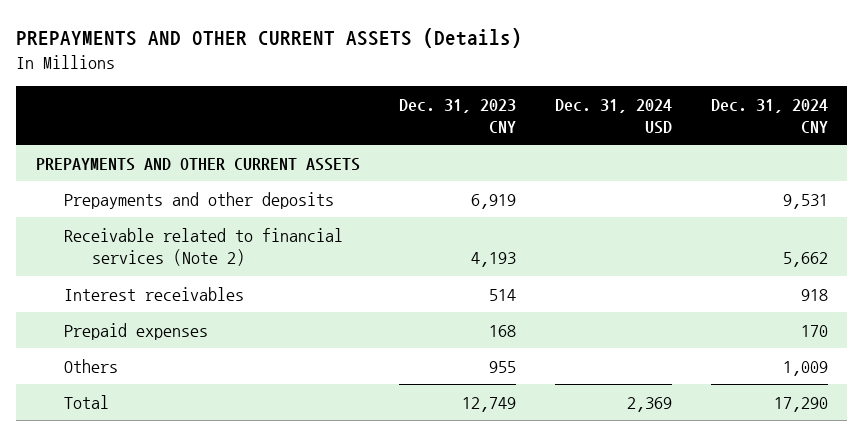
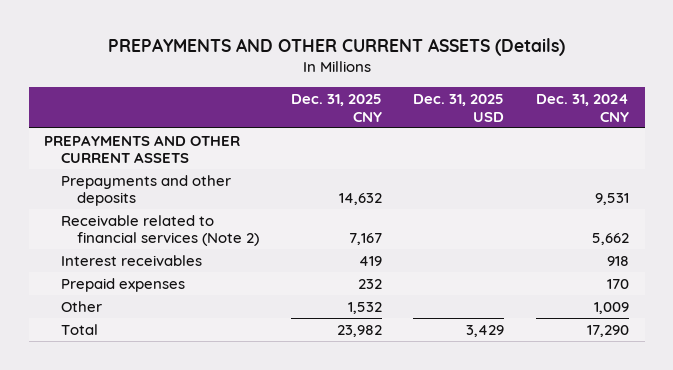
- | Dec. 31, 2023 CNY | Dec. 31, 2024 USD | Dec. 31, 2024 CNY
+ | Dec. 31, 2025 CNY | Dec. 31, 2025 USD | Dec. 31, 2024 CNY
- Others | 955 | | 1,009
+ Other | 1,532 | | 1,009

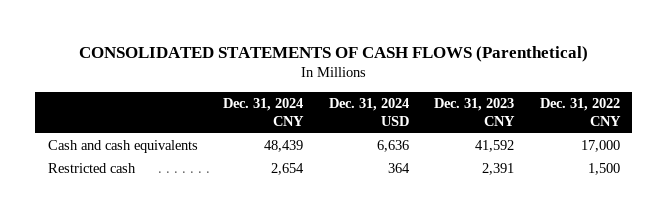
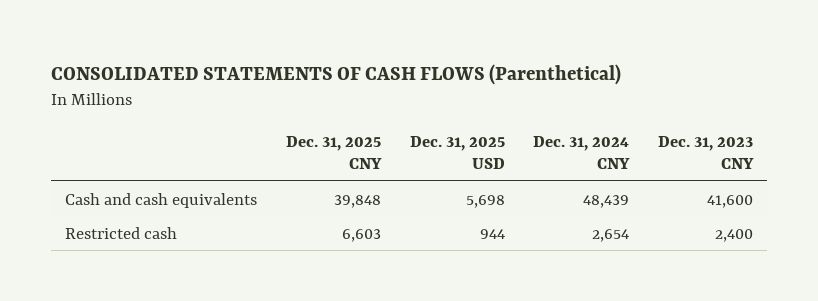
- | Dec. 31, 2024 CNY | Dec. 31, 2024 USD | Dec. 31, 2023 CNY | Dec. 31, 2022 CNY
+ | Dec. 31, 2025 CNY | Dec. 31, 2025 USD | Dec. 31, 2024 CNY | Dec. 31, 2023 CNY
- Cash and cash equivalents | 48,439 | 6,636 | 41,592 | 17,000
- Restricted cash | 2,654 | 364 | 2,391 | 1,500
+ Cash and cash equivalents | 39,848 | 5,698 | 48,439 | 41,600
+ Restricted cash | 6,603 | 944 | 2,654 | 2,400

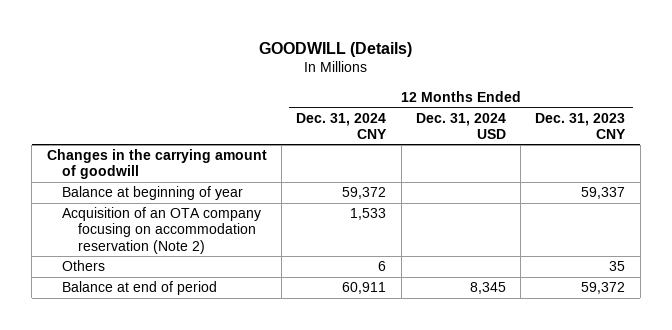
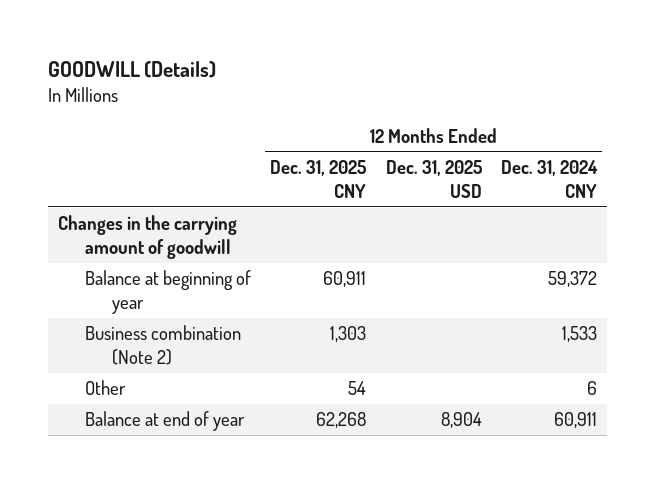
- | 12 Months Ended Dec. 31, 2024 CNY | 12 Months Ended Dec. 31, 2024 USD | 12 Months Ended Dec. 31, 2023 CNY
+ | 12 Months Ended Dec. 31, 2025 CNY | 12 Months Ended Dec. 31, 2025 USD | 12 Months Ended Dec. 31, 2024 CNY
- Acquisition of an OTA company focusing on accommodation reservation (Note 2) | 1,533 | |
- Others | 6 | | 35
- Balance at end of period | 60,911 | 8,345 | 59,372
+ Business combination (Note 2) | 1,303 | | 1,533
+ Other | 54 | | 6
+ Balance at end of year | 62,268 | 8,904 | 60,911

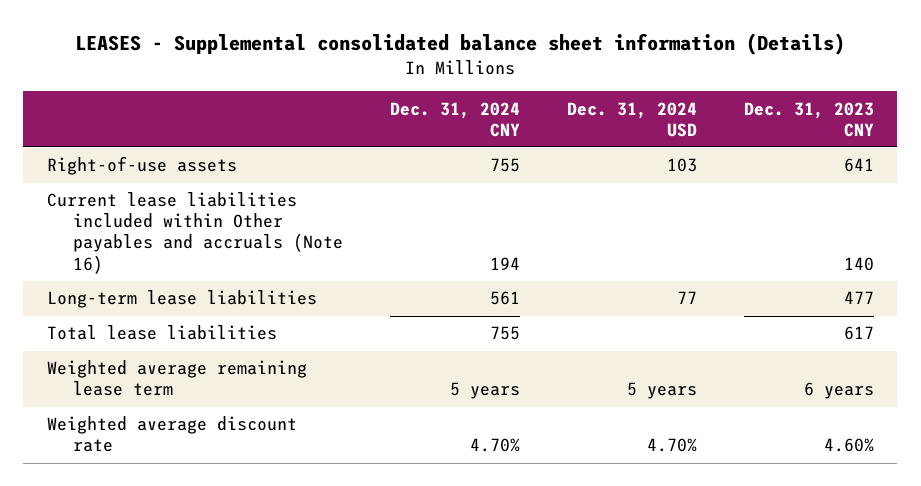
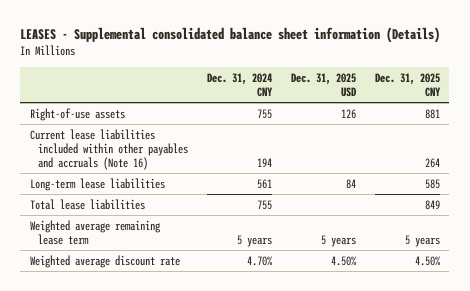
- | Dec. 31, 2024 CNY | Dec. 31, 2024 USD | Dec. 31, 2023 CNY
+ | Dec. 31, 2024 CNY | Dec. 31, 2025 USD | Dec. 31, 2025 CNY
- Current lease liabilities included within Other payables and accruals (Note 16) | 194 | | 140
+ Current lease liabilities included within other payables and accruals (Note 16) | 194 | | 264

